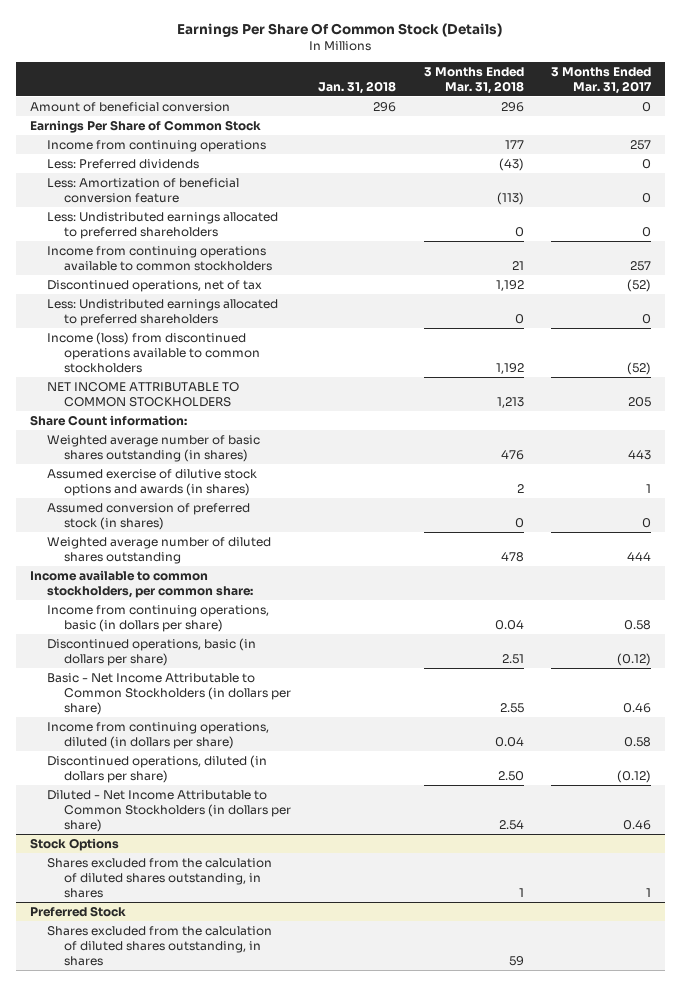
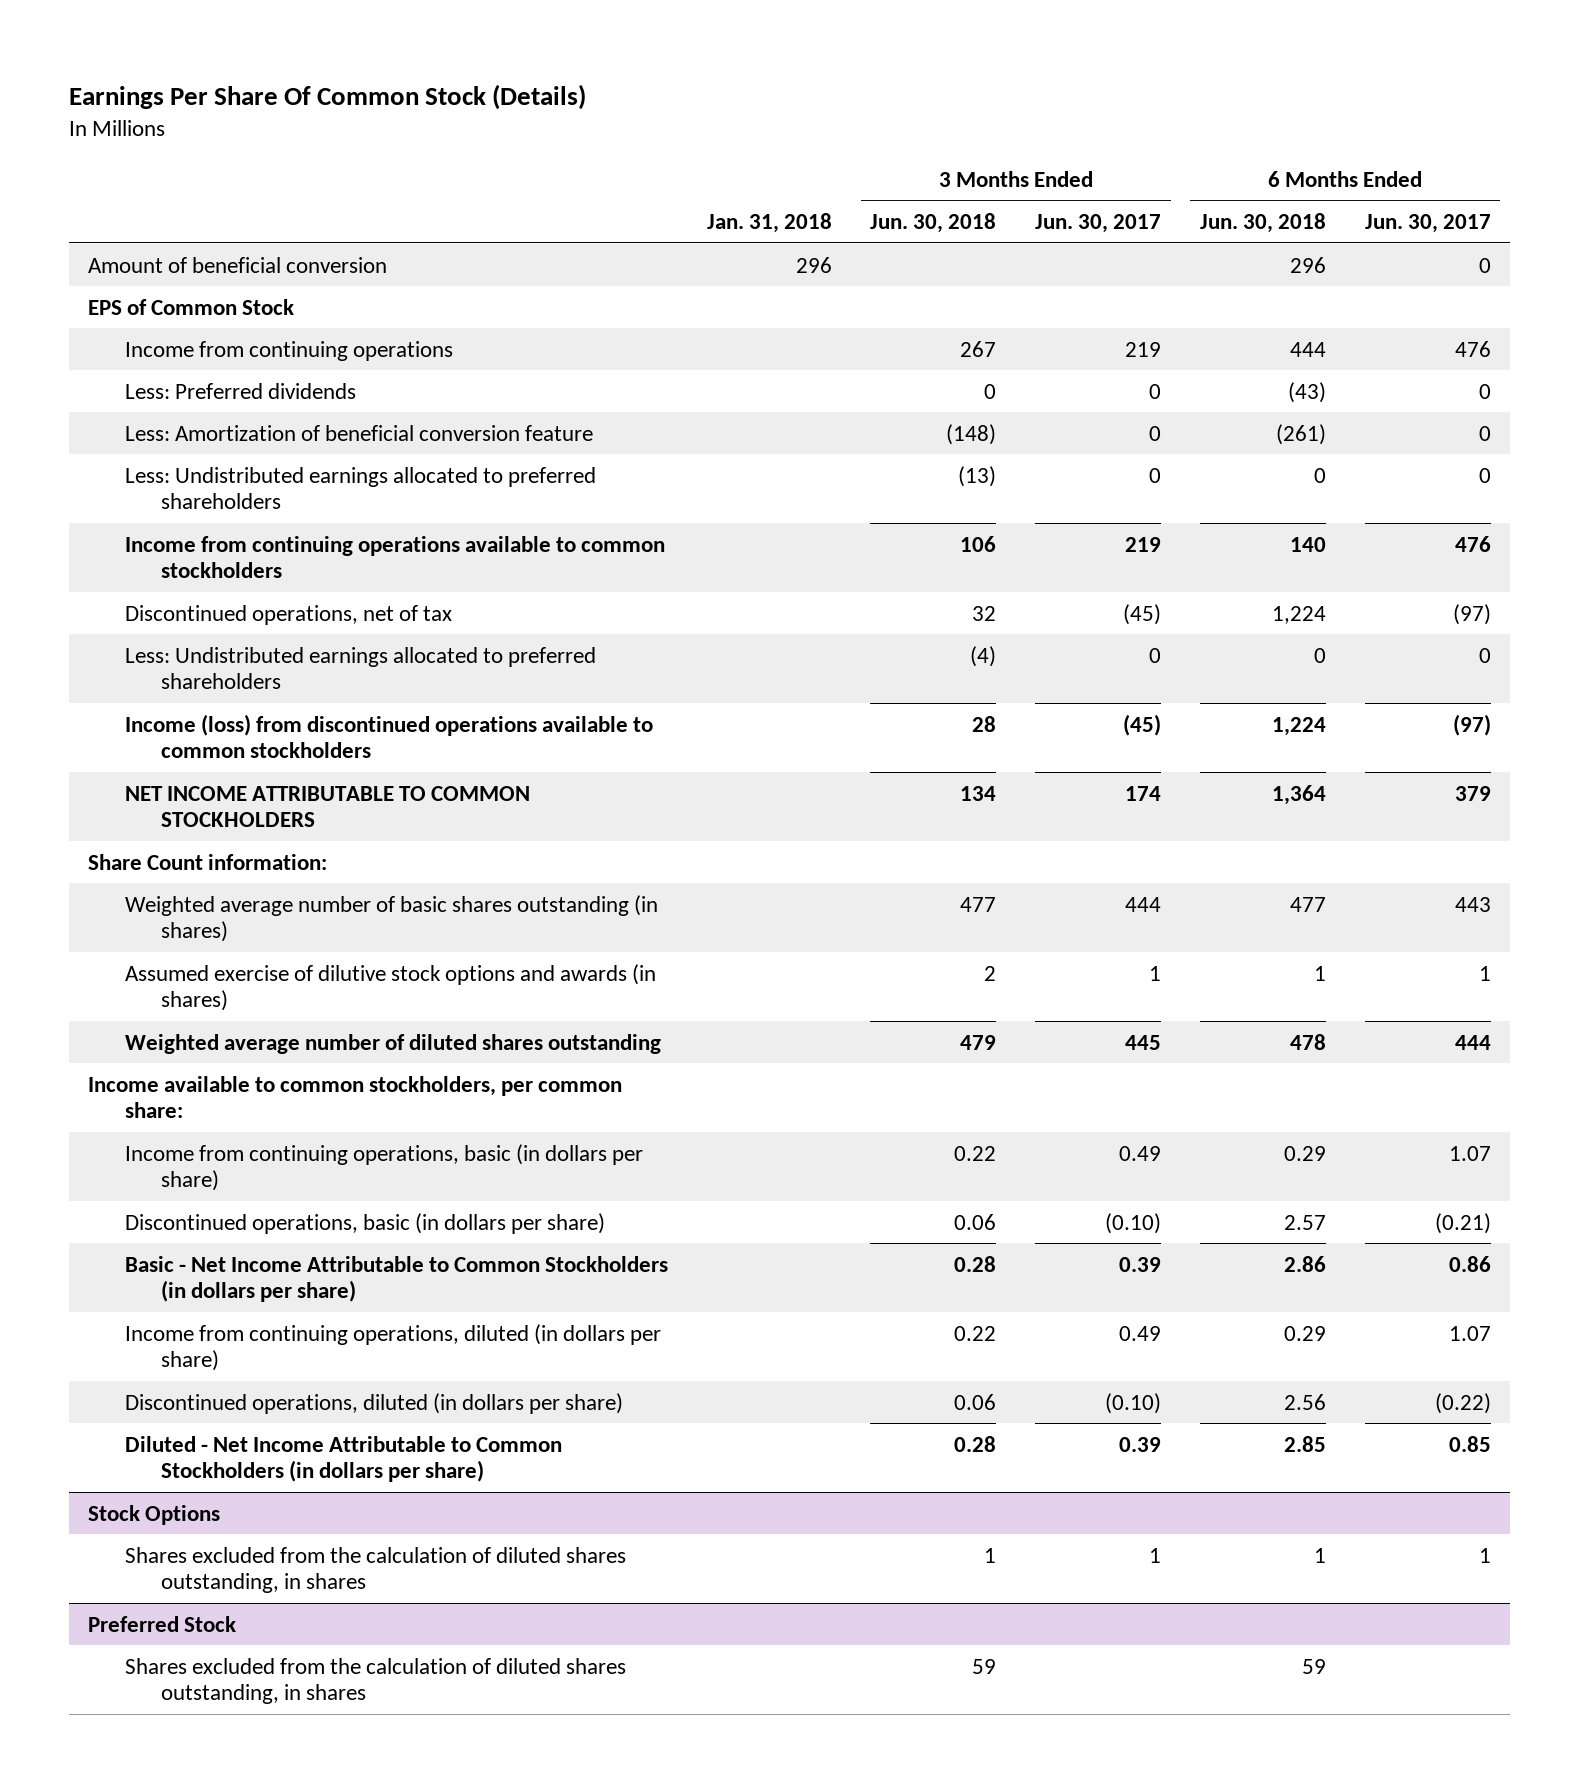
- | Jan. 31, 2018 | 3 Months Ended Mar. 31, 2018 | 3 Months Ended Mar. 31, 2017
+ | Jan. 31, 2018 | 3 Months Ended Jun. 30, 2018 | 3 Months Ended Jun. 30, 2017 | 6 Months Ended Jun. 30, 2018 | 6 Months Ended Jun. 30, 2017
- Earnings Per Share of Common Stock
+ EPS of Common Stock
- Assumed conversion of preferred stock (in shares) | | 0 | 0

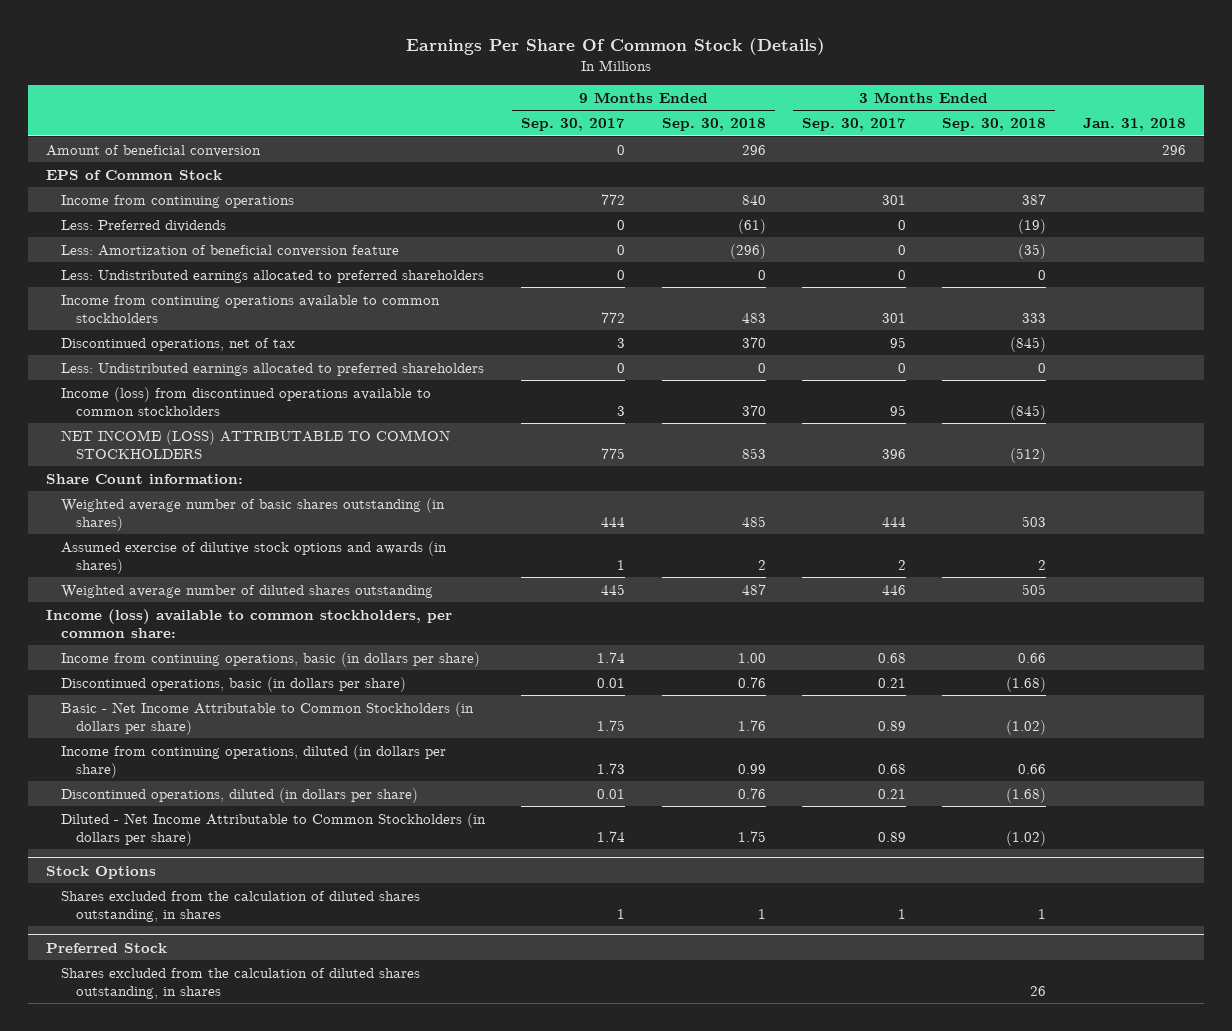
- | Jan. 31, 2018 | 3 Months Ended Jun. 30, 2018 | 3 Months Ended Jun. 30, 2017 | 6 Months Ended Jun. 30, 2018 | 6 Months Ended Jun. 30, 2017
+ | 9 Months Ended Sep. 30, 2017 | 9 Months Ended Sep. 30, 2018 | 3 Months Ended Sep. 30, 2017 | 3 Months Ended Sep. 30, 2018 | Jan. 31, 2018
- NET INCOME ATTRIBUTABLE TO COMMON STOCKHOLDERS | | 134 | 174 | 1,364 | 379
+ NET INCOME (LOSS) ATTRIBUTABLE TO COMMON STOCKHOLDERS | 775 | 853 | 396 | (512) |
- Income available to common stockholders, per common share:
+ Income (loss) available to common stockholders, per common share:

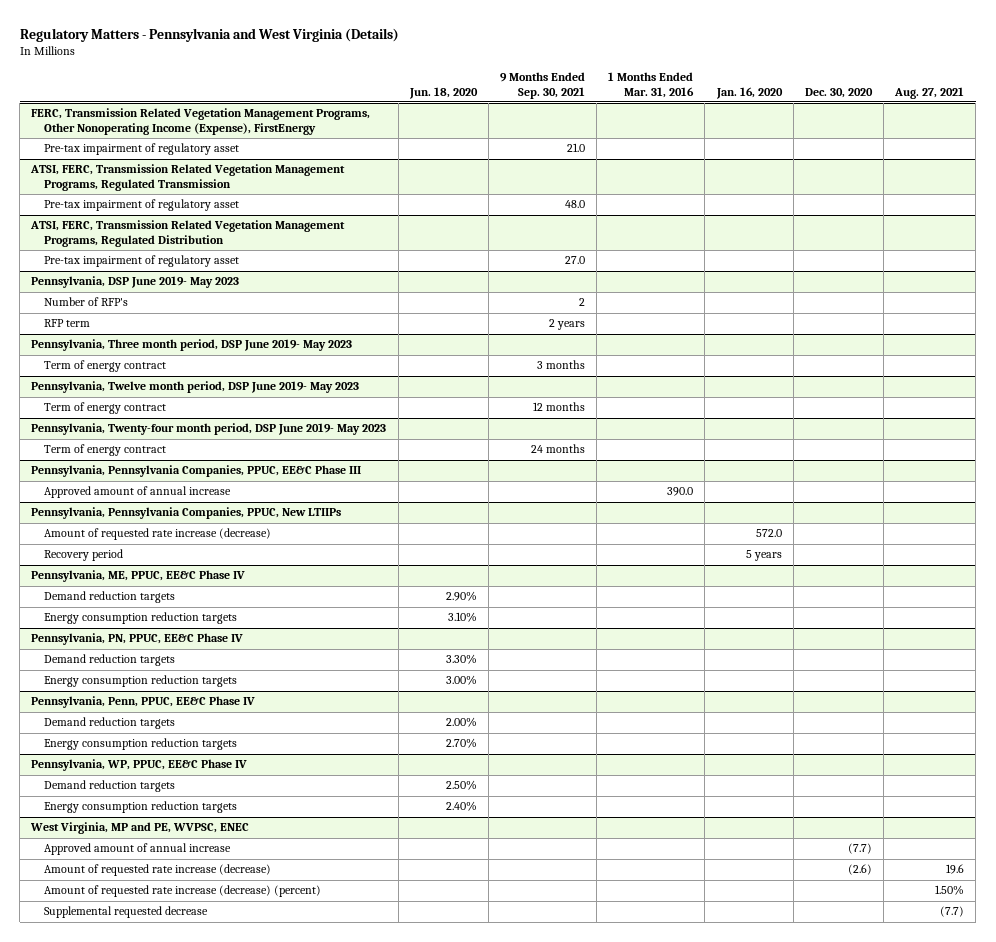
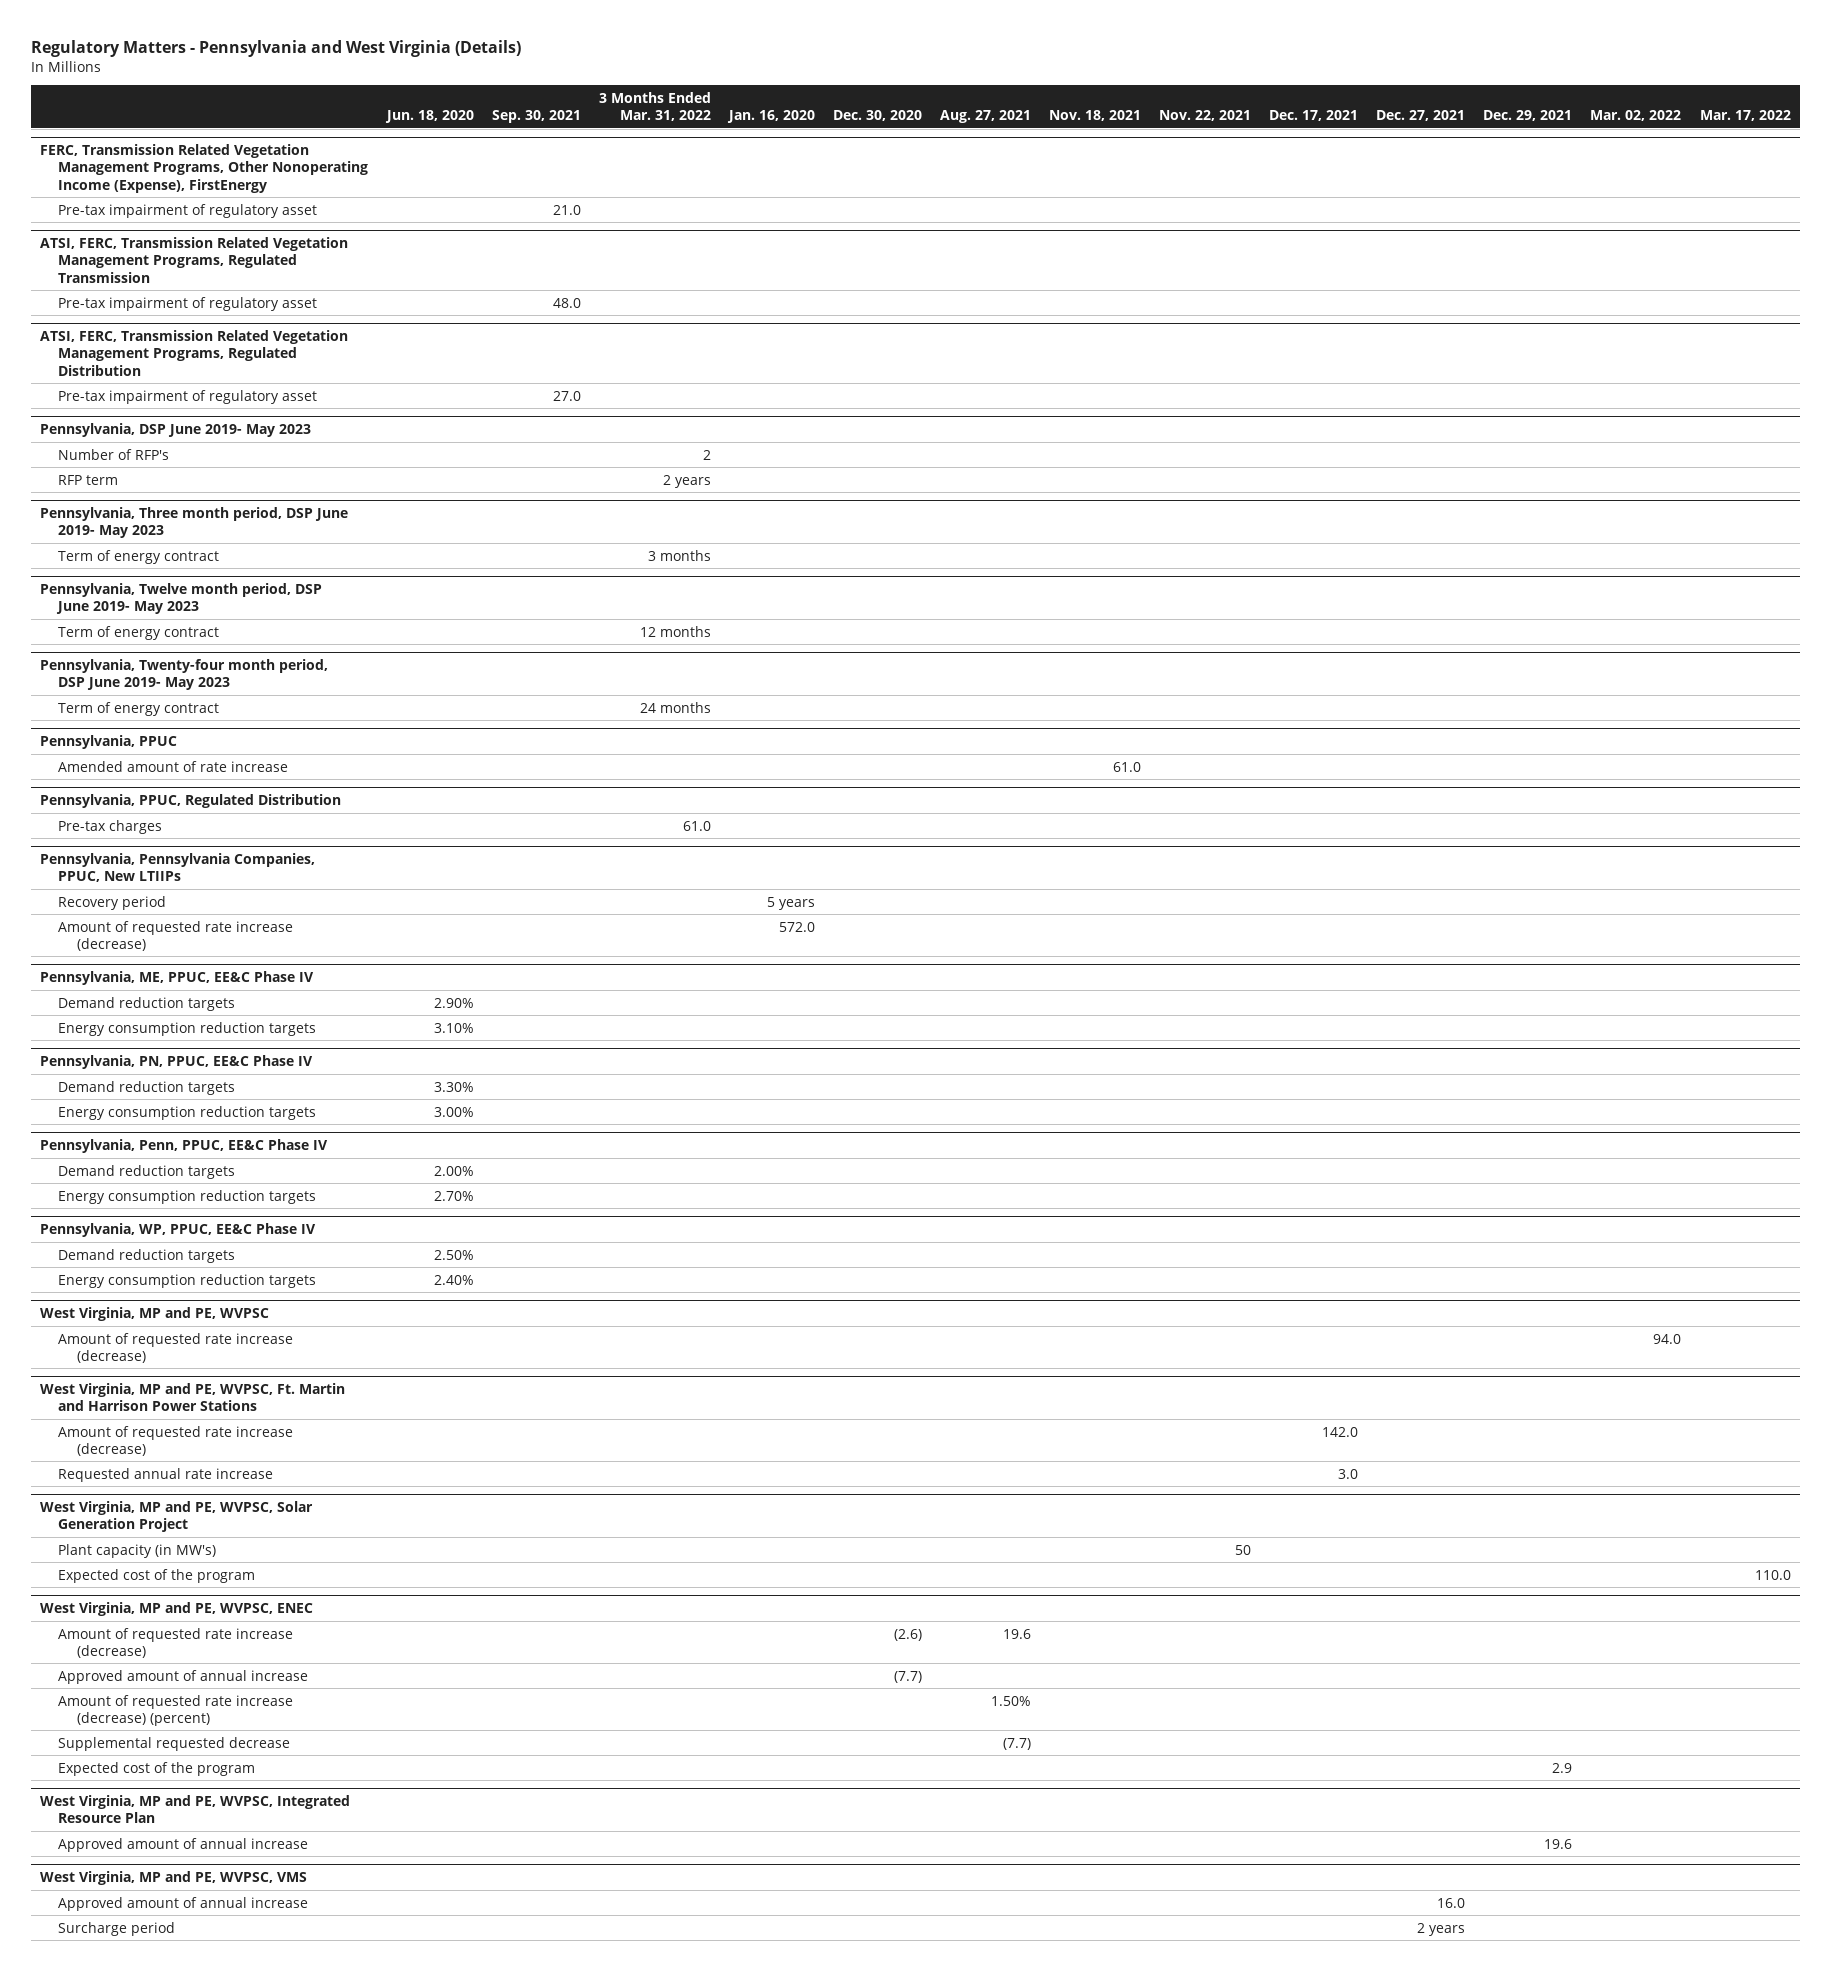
- | Jun. 18, 2020 | 9 Months Ended Sep. 30, 2021 | 1 Months Ended Mar. 31, 2016 | Jan. 16, 2020 | Dec. 30, 2020 | Aug. 27, 2021
+ | Jun. 18, 2020 | Sep. 30, 2021 | 3 Months Ended Mar. 31, 2022 | Jan. 16, 2020 | Dec. 30, 2020 | Aug. 27, 2021 | Nov. 18, 2021 | Nov. 22, 2021 | Dec. 17, 2021 | Dec. 27, 2021 | Dec. 29, 2021 | Mar. 02, 2022 | Mar. 17, 2022
- Pennsylvania, Pennsylvania Companies, PPUC, EE&C Phase III
- Approved amount of annual increase | | | 390.0 | | |
+ Pennsylvania, PPUC
+ Amended amount of rate increase | | | | | | | 61.0 | | | | | |
+ Pennsylvania, PPUC, Regulated Distribution
+ Pre-tax charges | | | 61.0 | | | | | | | | | |
@ Pennsylvania, Pennsylvania Companies, PPUC, New LTIIPs
moved down: Amount of requested rate increase (decrease) | | | | 572.0 | | | | | | | | |
+ West Virginia, MP and PE, WVPSC
+ Amount of requested rate increase (decrease) | | | | | | | | | | | | 94.0 |
+ West Virginia, MP and PE, WVPSC, Ft. Martin and Harrison Power Stations
+ Amount of requested rate increase (decrease) | | | | | | | | | 142.0 | | | |
+ Requested annual rate increase | | | | | | | | | 3.0 | | | |
+ West Virginia, MP and PE, WVPSC, Solar Generation Project
+ Plant capacity (in MW's) | | | | | | | | 50 | | | | |
+ Expected cost of the program | | | | | | | | | | | | | 110.0
@ West Virginia, MP and PE, WVPSC, ENEC
moved down: Approved amount of annual increase | | | | | (7.7) | | | | | | | |
+ Expected cost of the program | | | | | | | | | | | 2.9 | |
+ West Virginia, MP and PE, WVPSC, Integrated Resource Plan
+ Approved amount of annual increase | | | | | | | | | | | 19.6 | |
+ West Virginia, MP and PE, WVPSC, VMS
+ Approved amount of annual increase | | | | | | | | | | 16.0 | | |
+ Surcharge period | | | | | | | | | | 2 years | | |

